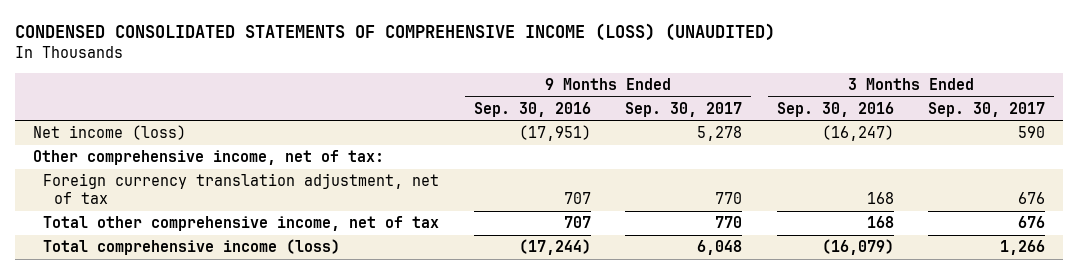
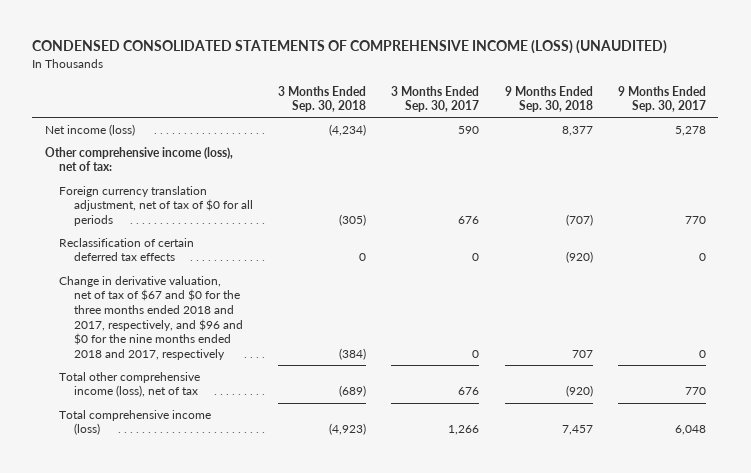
- | 9 Months Ended Sep. 30, 2016 | 9 Months Ended Sep. 30, 2017 | 3 Months Ended Sep. 30, 2016 | 3 Months Ended Sep. 30, 2017
+ | 3 Months Ended Sep. 30, 2018 | 3 Months Ended Sep. 30, 2017 | 9 Months Ended Sep. 30, 2018 | 9 Months Ended Sep. 30, 2017
- Other comprehensive income, net of tax:
- Foreign currency translation adjustment, net of tax | 707 | 770 | 168 | 676
- Total other comprehensive income, net of tax | 707 | 770 | 168 | 676
+ Other comprehensive income (loss), net of tax:
+ Foreign currency translation adjustment, net of tax of $0 for all periods | (305) | 676 | (707) | 770
+ Reclassification of certain deferred tax effects | 0 | 0 | (920) | 0
+ Change in derivative valuation, net of tax of $67 and $0 for the three months ended 2018 and 2017, respectively, and $96 and $0 for the nine months ended 2018 and 2017, respectively | (384) | 0 | 707 | 0
+ Total other comprehensive income (loss), net of tax | (689) | 676 | (920) | 770

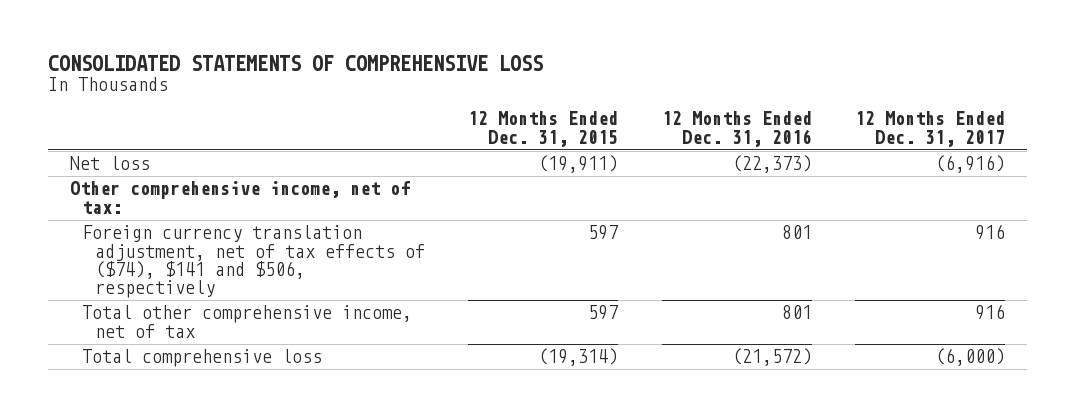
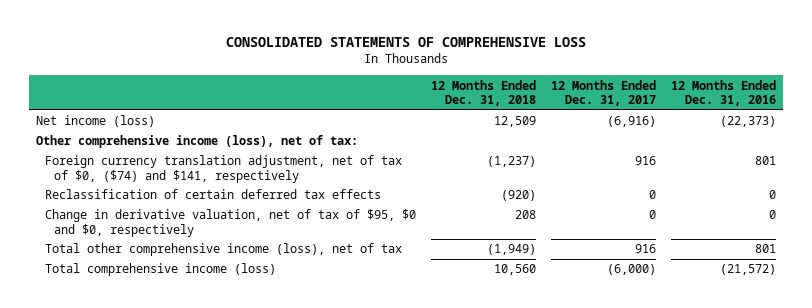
- | 12 Months Ended Dec. 31, 2015 | 12 Months Ended Dec. 31, 2016 | 12 Months Ended Dec. 31, 2017
+ | 12 Months Ended Dec. 31, 2018 | 12 Months Ended Dec. 31, 2017 | 12 Months Ended Dec. 31, 2016
- Net loss | (19,911) | (22,373) | (6,916)
- Other comprehensive income, net of tax:
- Foreign currency translation adjustment, net of tax effects of ($74), $141 and $506, respectively | 597 | 801 | 916
- Total other comprehensive income, net of tax | 597 | 801 | 916
- Total comprehensive loss | (19,314) | (21,572) | (6,000)
+ Net income (loss) | 12,509 | (6,916) | (22,373)
+ Other comprehensive income (loss), net of tax:
+ Foreign currency translation adjustment, net of tax of $0, ($74) and $141, respectively | (1,237) | 916 | 801
+ Reclassification of certain deferred tax effects | (920) | 0 | 0
+ Change in derivative valuation, net of tax of $95, $0 and $0, respectively | 208 | 0 | 0
+ Total other comprehensive income (loss), net of tax | (1,949) | 916 | 801
+ Total comprehensive income (loss) | 10,560 | (6,000) | (21,572)

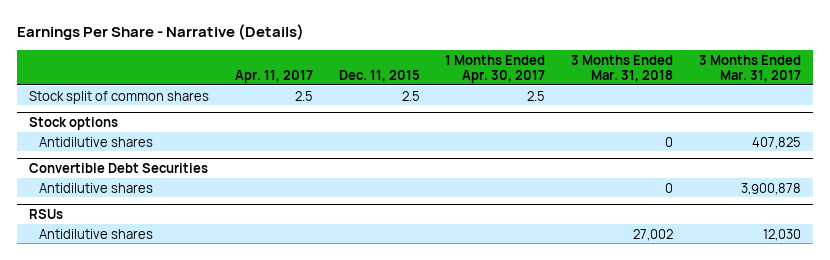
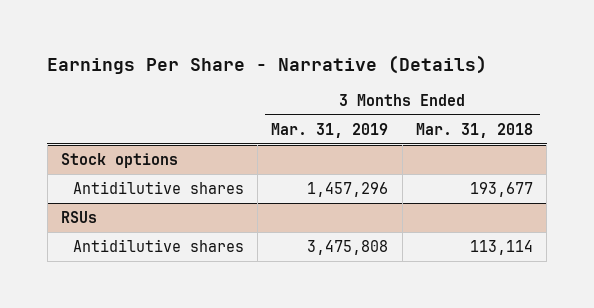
- | Apr. 11, 2017 | Dec. 11, 2015 | 1 Months Ended Apr. 30, 2017 | 3 Months Ended Mar. 31, 2018 | 3 Months Ended Mar. 31, 2017
+ | 3 Months Ended Mar. 31, 2019 | 3 Months Ended Mar. 31, 2018
- Stock split of common shares | 2.5 | 2.5 | 2.5 | |
@ Stock options
- Antidilutive shares | | | | 0 | 407,825
- Convertible Debt Securities
- Antidilutive shares | | | | 0 | 3,900,878
@ Stock options
+ Antidilutive shares | 1,457,296 | 193,677
@ RSUs
- Antidilutive shares | | | | 27,002 | 12,030
+ Antidilutive shares | 3,475,808 | 113,114

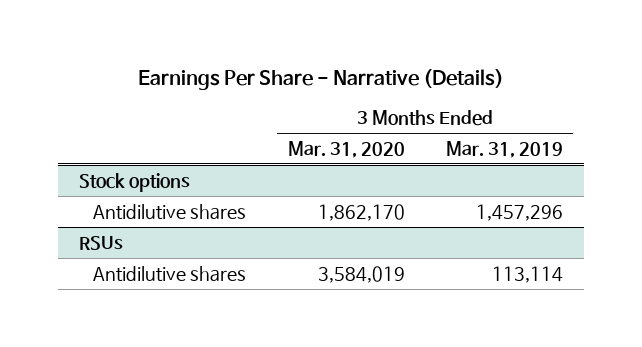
- | 3 Months Ended Mar. 31, 2019 | 3 Months Ended Mar. 31, 2018
+ | 3 Months Ended Mar. 31, 2020 | 3 Months Ended Mar. 31, 2019
@ RSUs
- Antidilutive shares | 3,475,808 | 113,114
+ Antidilutive shares | 3,584,019 | 113,114

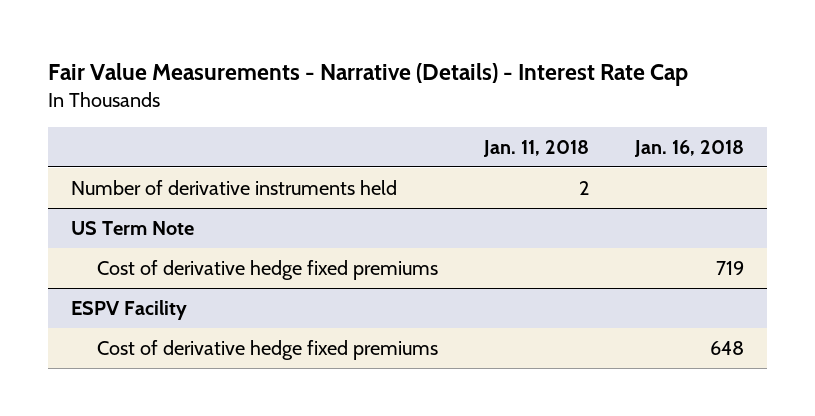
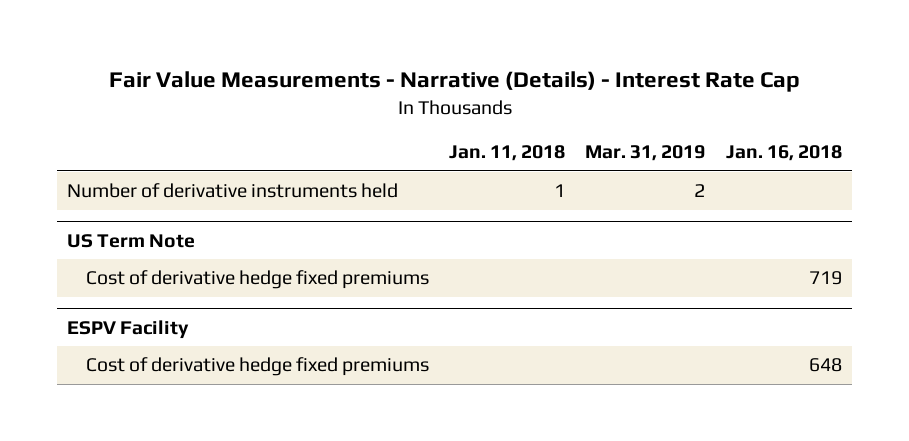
- | Jan. 11, 2018 | Jan. 16, 2018
+ | Jan. 11, 2018 | Mar. 31, 2019 | Jan. 16, 2018
- Number of derivative instruments held | 2 |
+ Number of derivative instruments held | 1 | 2 |

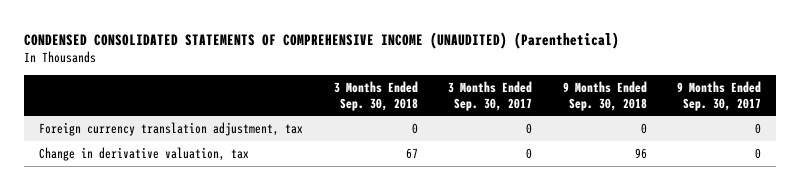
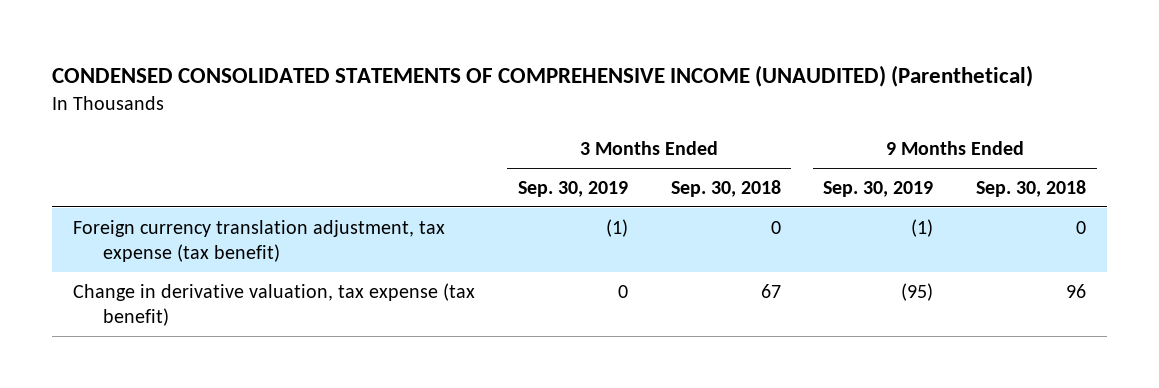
- | 3 Months Ended Sep. 30, 2018 | 3 Months Ended Sep. 30, 2017 | 9 Months Ended Sep. 30, 2018 | 9 Months Ended Sep. 30, 2017
+ | 3 Months Ended Sep. 30, 2019 | 3 Months Ended Sep. 30, 2018 | 9 Months Ended Sep. 30, 2019 | 9 Months Ended Sep. 30, 2018
- Foreign currency translation adjustment, tax | 0 | 0 | 0 | 0
- Change in derivative valuation, tax | 67 | 0 | 96 | 0
+ Foreign currency translation adjustment, tax expense (tax benefit) | (1) | 0 | (1) | 0
+ Change in derivative valuation, tax expense (tax benefit) | 0 | 67 | (95) | 96

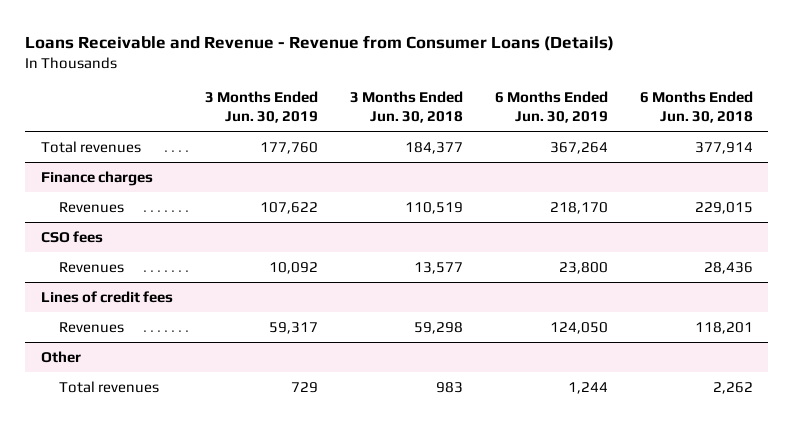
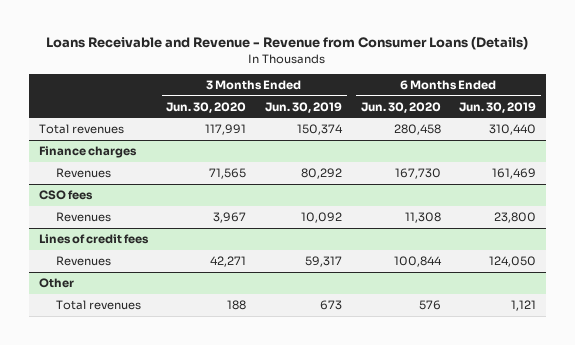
- | 3 Months Ended Jun. 30, 2019 | 3 Months Ended Jun. 30, 2018 | 6 Months Ended Jun. 30, 2019 | 6 Months Ended Jun. 30, 2018
+ | 3 Months Ended Jun. 30, 2020 | 3 Months Ended Jun. 30, 2019 | 6 Months Ended Jun. 30, 2020 | 6 Months Ended Jun. 30, 2019
- Total revenues | 177,760 | 184,377 | 367,264 | 377,914
+ Total revenues | 117,991 | 150,374 | 280,458 | 310,440
@ Finance charges
- Revenues | 107,622 | 110,519 | 218,170 | 229,015
+ Revenues | 71,565 | 80,292 | 167,730 | 161,469
@ Other
- Total revenues | 729 | 983 | 1,244 | 2,262
+ Total revenues | 188 | 673 | 576 | 1,121

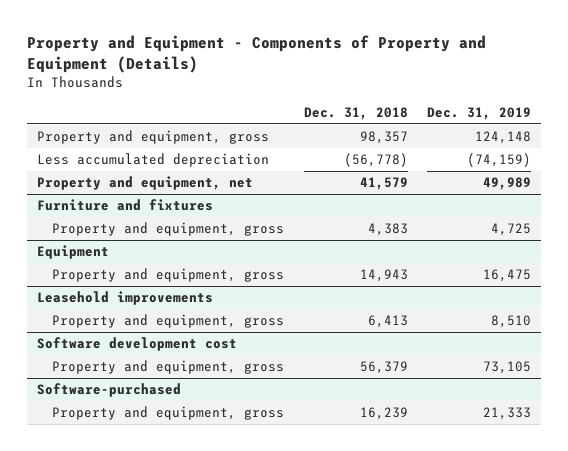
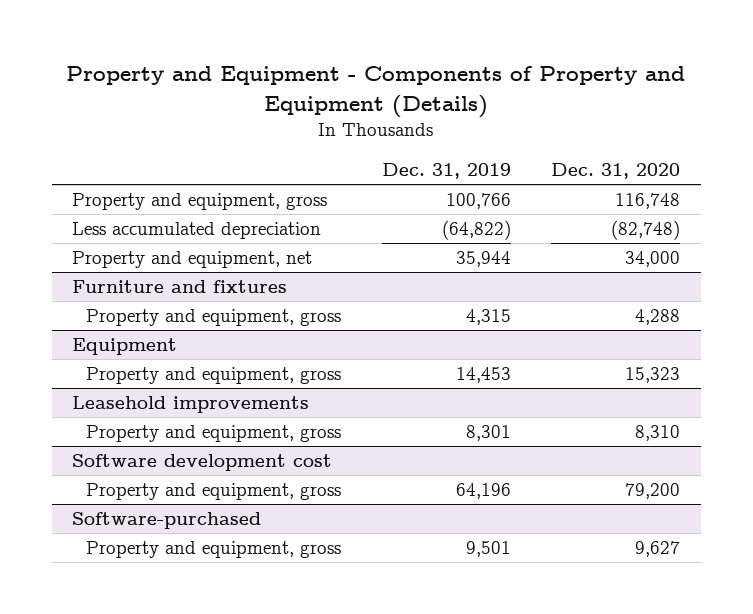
- | Dec. 31, 2018 | Dec. 31, 2019
+ | Dec. 31, 2019 | Dec. 31, 2020
- Property and equipment, gross | 98,357 | 124,148
- Less accumulated depreciation | (56,778) | (74,159)
- Property and equipment, net | 41,579 | 49,989
+ Property and equipment, gross | 100,766 | 116,748
+ Less accumulated depreciation | (64,822) | (82,748)
+ Property and equipment, net | 35,944 | 34,000
@ Furniture and fixtures
- Property and equipment, gross | 4,383 | 4,725
+ Property and equipment, gross | 4,315 | 4,288
@ Equipment
- Property and equipment, gross | 14,943 | 16,475
+ Property and equipment, gross | 14,453 | 15,323
@ Leasehold improvements
- Property and equipment, gross | 6,413 | 8,510
+ Property and equipment, gross | 8,301 | 8,310
@ Software development cost
- Property and equipment, gross | 56,379 | 73,105
+ Property and equipment, gross | 64,196 | 79,200
@ Software-purchased
- Property and equipment, gross | 16,239 | 21,333
+ Property and equipment, gross | 9,501 | 9,627

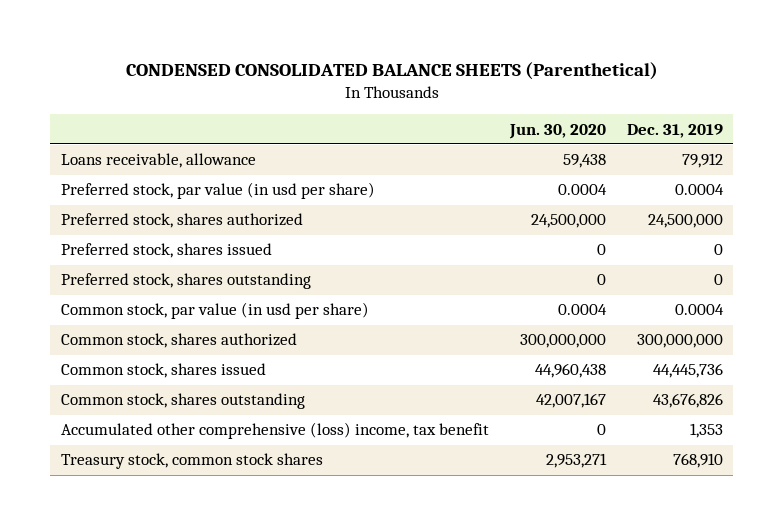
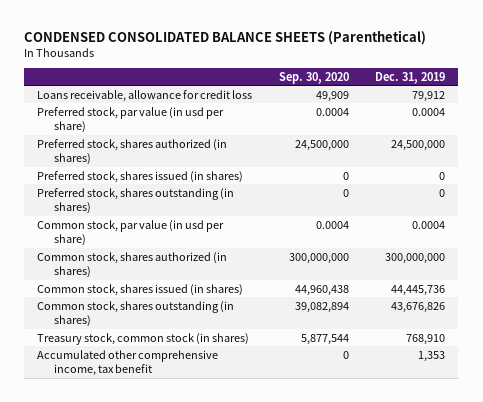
- | Jun. 30, 2020 | Dec. 31, 2019
+ | Sep. 30, 2020 | Dec. 31, 2019
- Loans receivable, allowance | 59,438 | 79,912
+ Loans receivable, allowance for credit loss | 49,909 | 79,912
- Preferred stock, shares authorized | 24,500,000 | 24,500,000
- Preferred stock, shares issued | 0 | 0
- Preferred stock, shares outstanding | 0 | 0
+ Preferred stock, shares authorized (in shares) | 24,500,000 | 24,500,000
+ Preferred stock, shares issued (in shares) | 0 | 0
+ Preferred stock, shares outstanding (in shares) | 0 | 0
- Common stock, shares authorized | 300,000,000 | 300,000,000
- Common stock, shares issued | 44,960,438 | 44,445,736
- Common stock, shares outstanding | 42,007,167 | 43,676,826
- Accumulated other comprehensive (loss) income, tax benefit | 0 | 1,353
- Treasury stock, common stock shares | 2,953,271 | 768,910
+ Common stock, shares authorized (in shares) | 300,000,000 | 300,000,000
+ Common stock, shares issued (in shares) | 44,960,438 | 44,445,736
+ Common stock, shares outstanding (in shares) | 39,082,894 | 43,676,826
+ Treasury stock, common stock (in shares) | 5,877,544 | 768,910
+ Accumulated other comprehensive income, tax benefit | 0 | 1,353

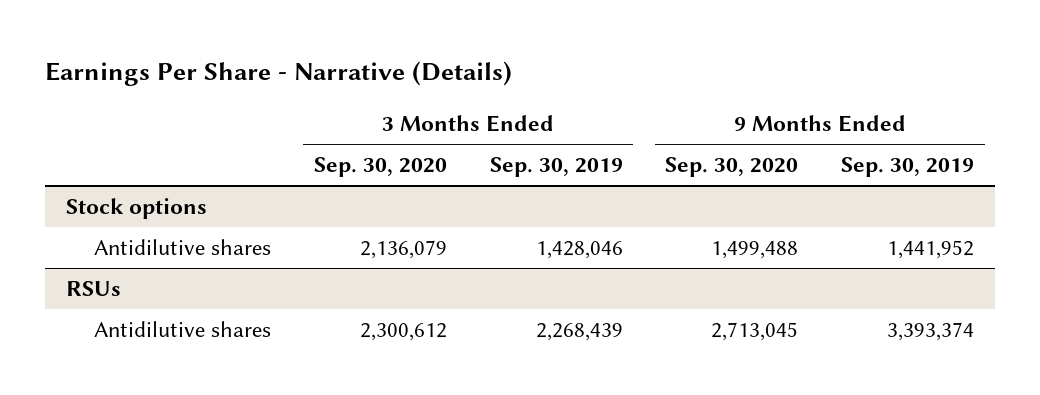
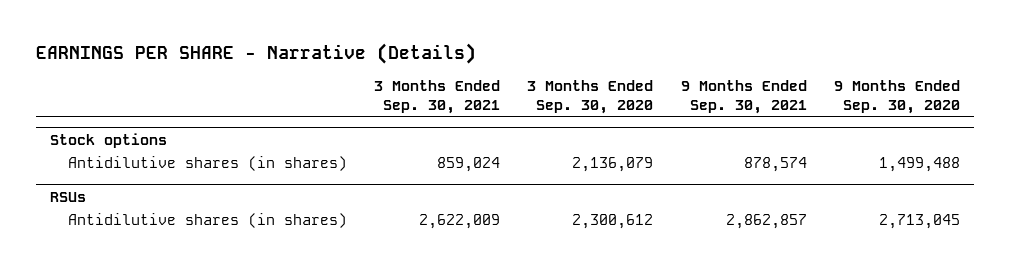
- Earnings Per Share - Narrative (Details)
+ EARNINGS PER SHARE - Narrative (Details)
- | 3 Months Ended Sep. 30, 2020 | 3 Months Ended Sep. 30, 2019 | 9 Months Ended Sep. 30, 2020 | 9 Months Ended Sep. 30, 2019
+ | 3 Months Ended Sep. 30, 2021 | 3 Months Ended Sep. 30, 2020 | 9 Months Ended Sep. 30, 2021 | 9 Months Ended Sep. 30, 2020
@ Stock options
- Antidilutive shares | 2,136,079 | 1,428,046 | 1,499,488 | 1,441,952
+ Antidilutive shares (in shares) | 859,024 | 2,136,079 | 878,574 | 1,499,488
@ RSUs
- Antidilutive shares | 2,300,612 | 2,268,439 | 2,713,045 | 3,393,374
+ Antidilutive shares (in shares) | 2,622,009 | 2,300,612 | 2,862,857 | 2,713,045

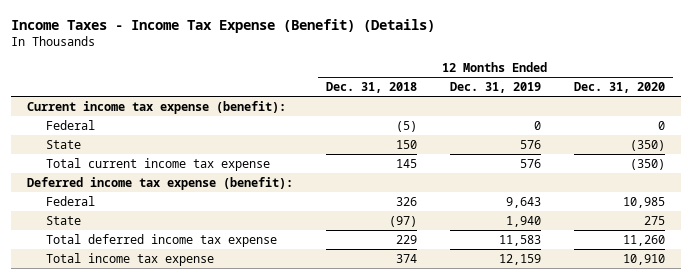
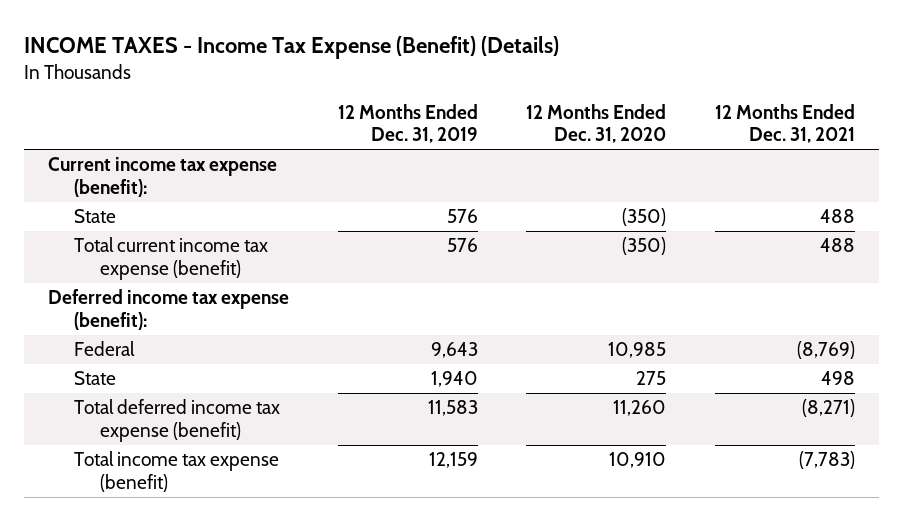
- Income Taxes - Income Tax Expense (Benefit) (Details)
+ INCOME TAXES - Income Tax Expense (Benefit) (Details)
- | 12 Months Ended Dec. 31, 2018 | 12 Months Ended Dec. 31, 2019 | 12 Months Ended Dec. 31, 2020
+ | 12 Months Ended Dec. 31, 2019 | 12 Months Ended Dec. 31, 2020 | 12 Months Ended Dec. 31, 2021
- Federal | (5) | 0 | 0
- Total current income tax expense | 145 | 576 | (350)
+ Total current income tax expense (benefit) | 576 | (350) | 488
- Total deferred income tax expense | 229 | 11,583 | 11,260
- Total income tax expense | 374 | 12,159 | 10,910
+ Total deferred income tax expense (benefit) | 11,583 | 11,260 | (8,271)
+ Total income tax expense (benefit) | 12,159 | 10,910 | (7,783)

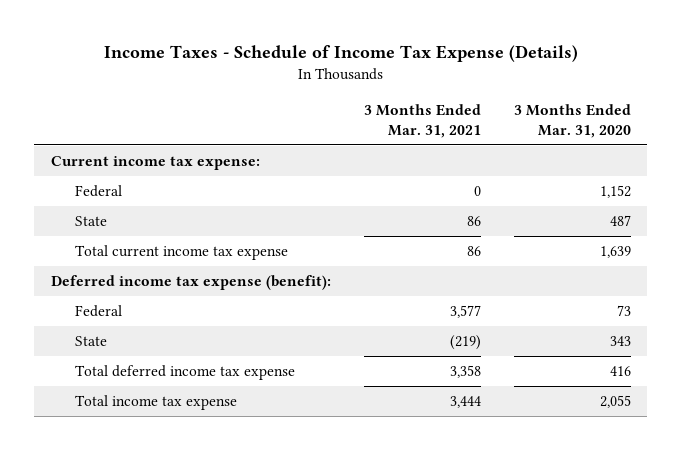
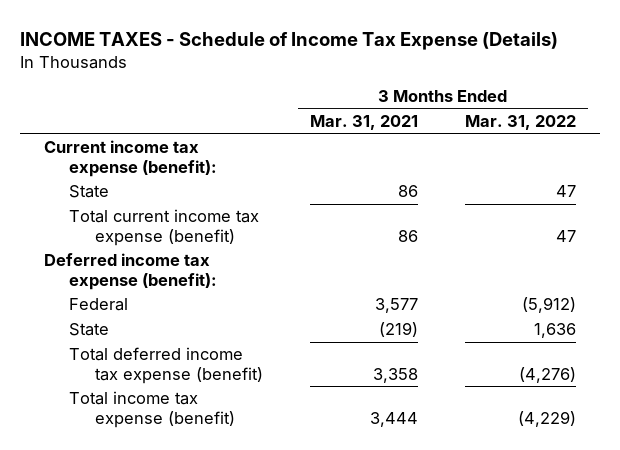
- Income Taxes - Schedule of Income Tax Expense (Details)
+ INCOME TAXES - Schedule of Income Tax Expense (Details)
- | 3 Months Ended Mar. 31, 2021 | 3 Months Ended Mar. 31, 2020
+ | 3 Months Ended Mar. 31, 2021 | 3 Months Ended Mar. 31, 2022
- Current income tax expense:
- Federal | 0 | 1,152
+ Current income tax expense (benefit):
- Total current income tax expense | 86 | 1,639
+ Total current income tax expense (benefit) | 86 | 47
- Total deferred income tax expense | 3,358 | 416
- Total income tax expense | 3,444 | 2,055
+ Total deferred income tax expense (benefit) | 3,358 | (4,276)
+ Total income tax expense (benefit) | 3,444 | (4,229)

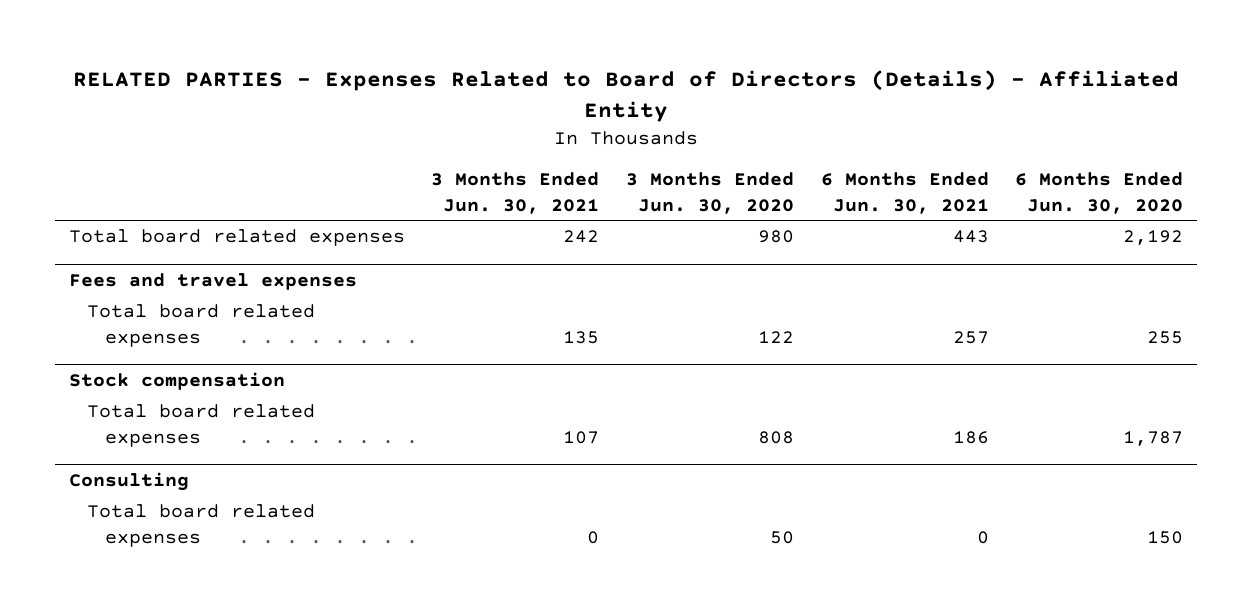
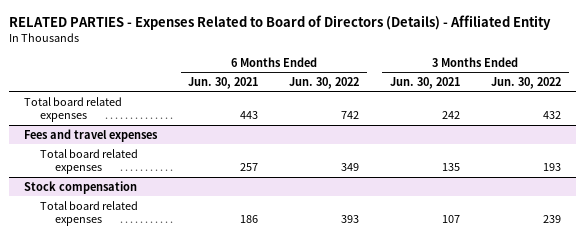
- | 3 Months Ended Jun. 30, 2021 | 3 Months Ended Jun. 30, 2020 | 6 Months Ended Jun. 30, 2021 | 6 Months Ended Jun. 30, 2020
+ | 6 Months Ended Jun. 30, 2021 | 6 Months Ended Jun. 30, 2022 | 3 Months Ended Jun. 30, 2021 | 3 Months Ended Jun. 30, 2022
- Consulting
- Total board related expenses | 0 | 50 | 0 | 150

